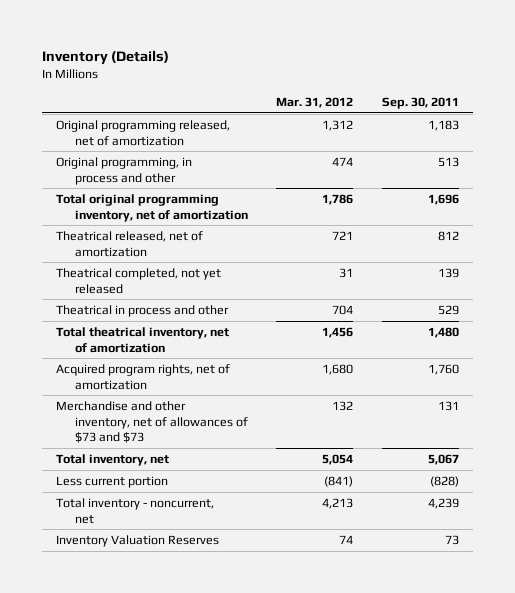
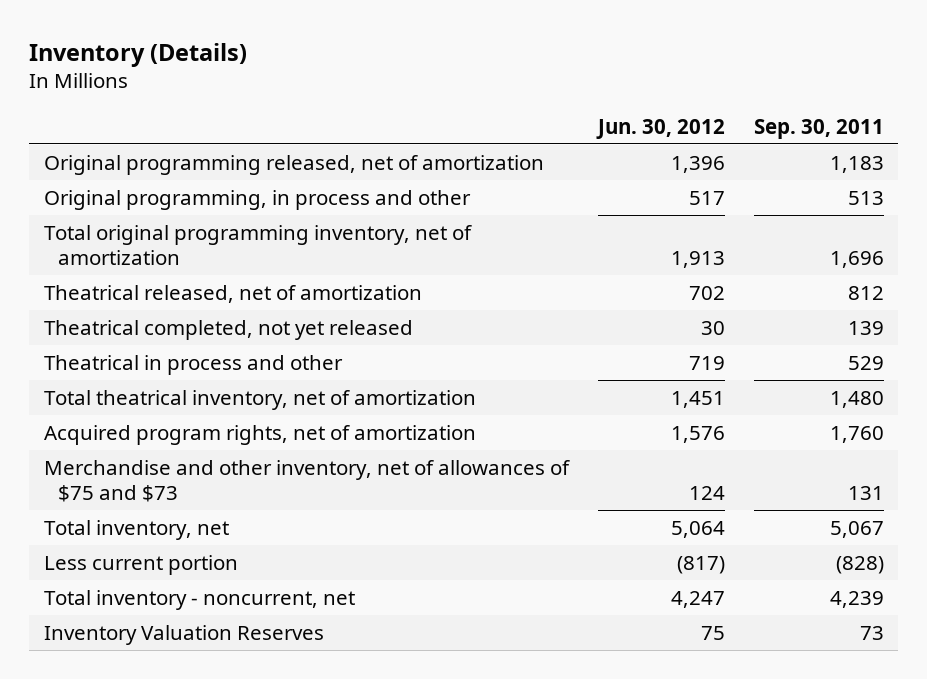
- | Mar. 31, 2012 | Sep. 30, 2011
+ | Jun. 30, 2012 | Sep. 30, 2011
- Merchandise and other inventory, net of allowances of $73 and $73 | 132 | 131
+ Merchandise and other inventory, net of allowances of $75 and $73 | 124 | 131

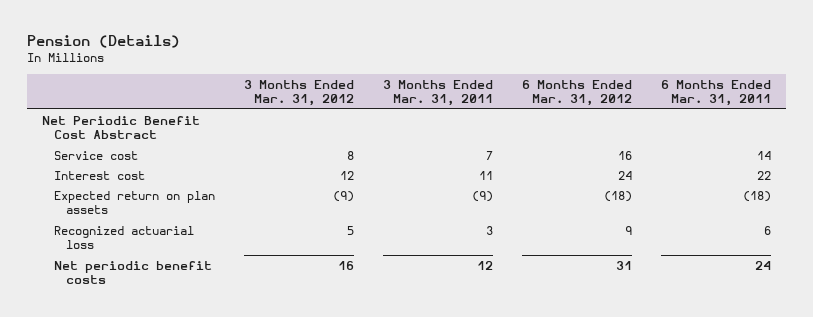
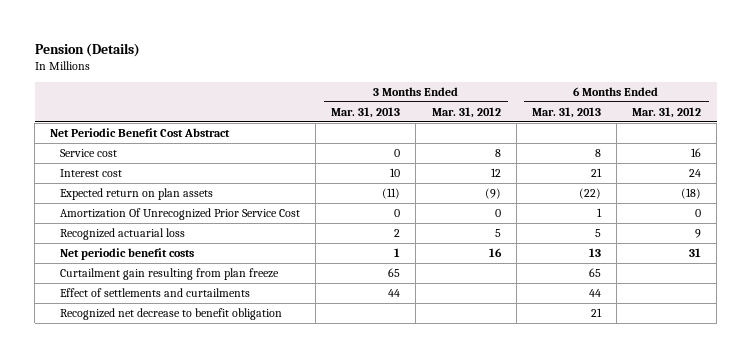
- | 3 Months Ended Mar. 31, 2012 | 3 Months Ended Mar. 31, 2011 | 6 Months Ended Mar. 31, 2012 | 6 Months Ended Mar. 31, 2011
+ | 3 Months Ended Mar. 31, 2013 | 3 Months Ended Mar. 31, 2012 | 6 Months Ended Mar. 31, 2013 | 6 Months Ended Mar. 31, 2012
+ Amortization Of Unrecognized Prior Service Cost | 0 | 0 | 1 | 0
+ Curtailment gain resulting from plan freeze | 65 | | 65 |
+ Effect of settlements and curtailments | 44 | | 44 |
+ Recognized net decrease to benefit obligation | | | 21 |

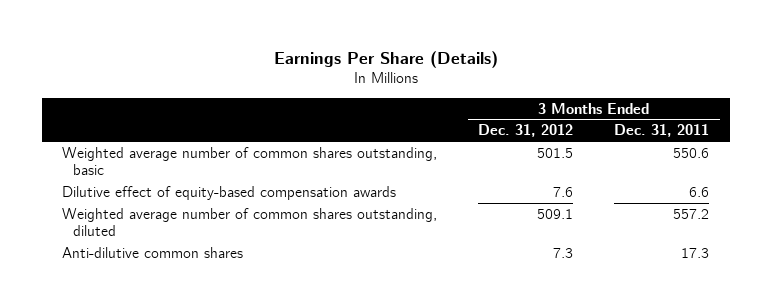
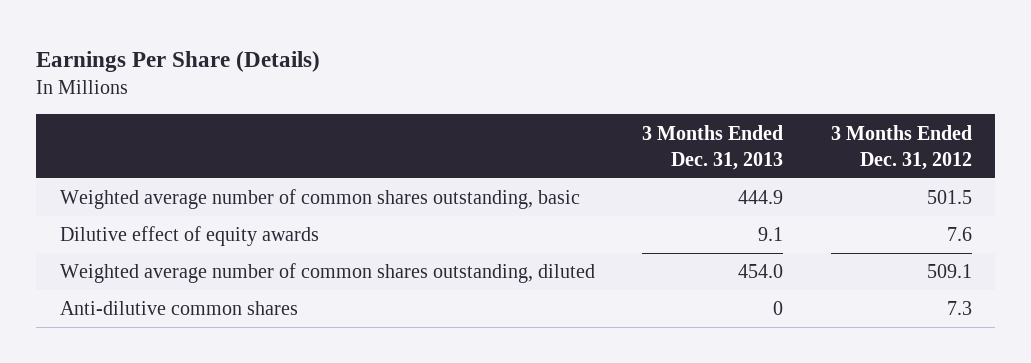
- | 3 Months Ended Dec. 31, 2012 | 3 Months Ended Dec. 31, 2011
+ | 3 Months Ended Dec. 31, 2013 | 3 Months Ended Dec. 31, 2012
- Dilutive effect of equity-based compensation awards | 7.6 | 6.6
+ Dilutive effect of equity awards | 9.1 | 7.6

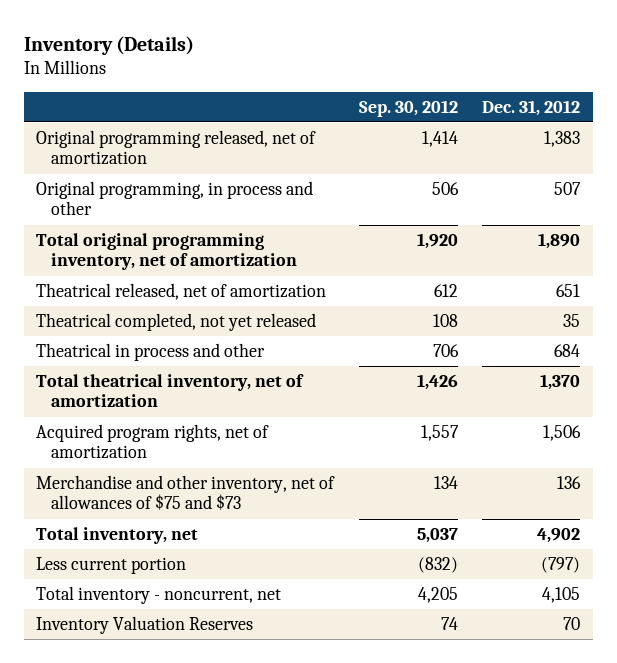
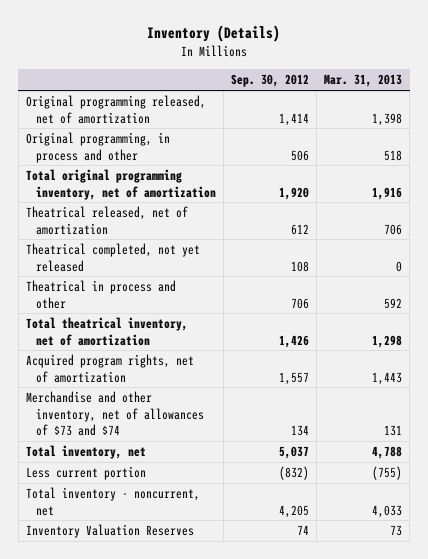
- | Sep. 30, 2012 | Dec. 31, 2012
+ | Sep. 30, 2012 | Mar. 31, 2013
- Merchandise and other inventory, net of allowances of $75 and $73 | 134 | 136
+ Merchandise and other inventory, net of allowances of $73 and $74 | 134 | 131

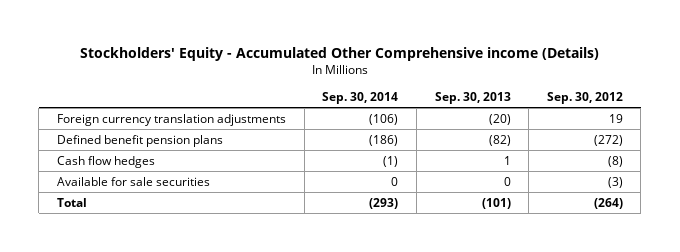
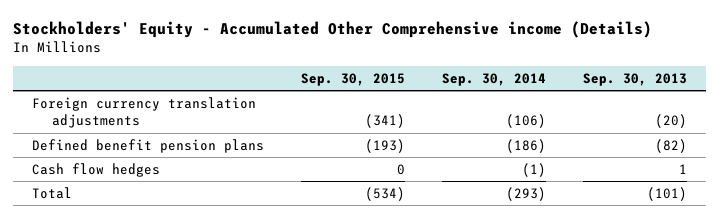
- | Sep. 30, 2014 | Sep. 30, 2013 | Sep. 30, 2012
+ | Sep. 30, 2015 | Sep. 30, 2014 | Sep. 30, 2013
- Available for sale securities | 0 | 0 | (3)

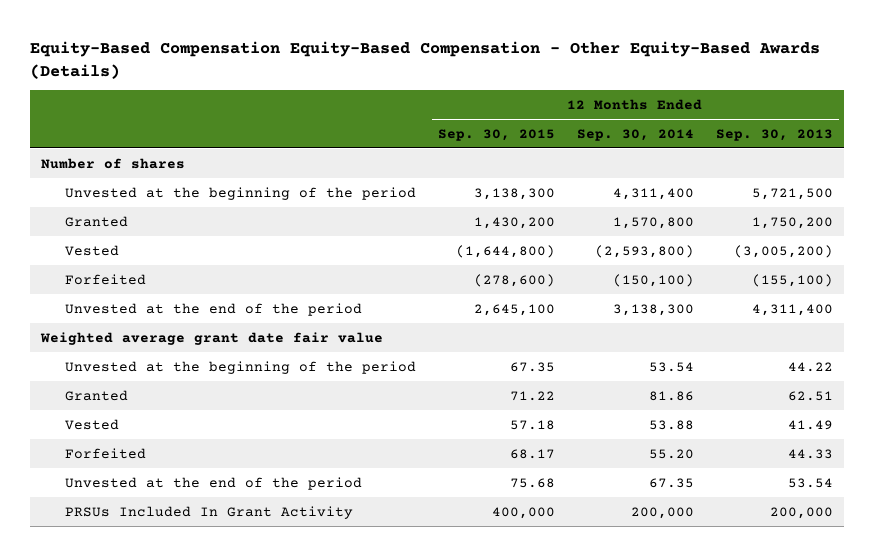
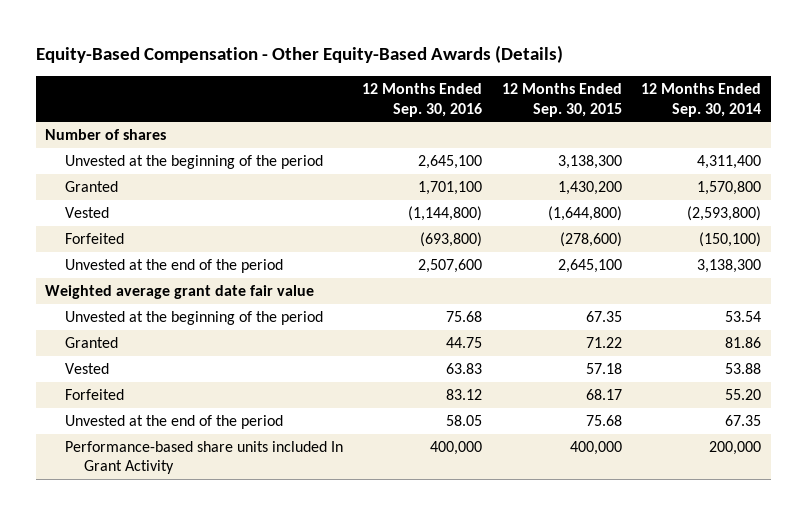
- Equity-Based Compensation Equity-Based Compensation - Other Equity-Based Awards (Details)
+ Equity-Based Compensation - Other Equity-Based Awards (Details)
- | 12 Months Ended Sep. 30, 2015 | 12 Months Ended Sep. 30, 2014 | 12 Months Ended Sep. 30, 2013
+ | 12 Months Ended Sep. 30, 2016 | 12 Months Ended Sep. 30, 2015 | 12 Months Ended Sep. 30, 2014
- PRSUs Included In Grant Activity | 400,000 | 200,000 | 200,000
+ Performance-based share units included In Grant Activity | 400,000 | 400,000 | 200,000

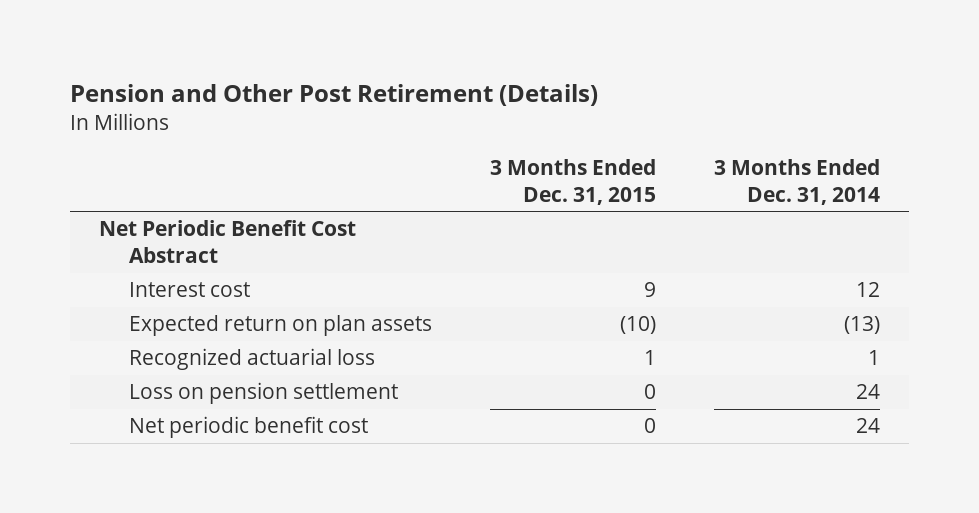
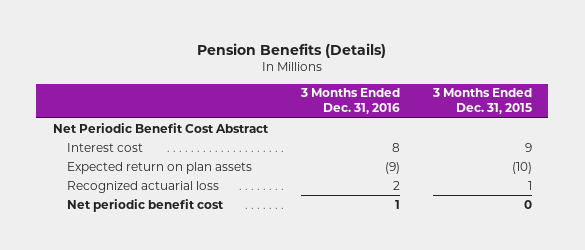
- Pension and Other Post Retirement (Details)
+ Pension Benefits (Details)
- | 3 Months Ended Dec. 31, 2015 | 3 Months Ended Dec. 31, 2014
+ | 3 Months Ended Dec. 31, 2016 | 3 Months Ended Dec. 31, 2015
- Loss on pension settlement | 0 | 24

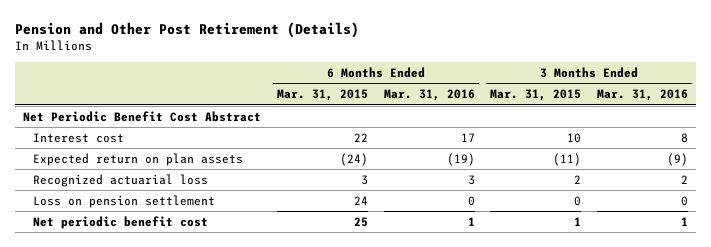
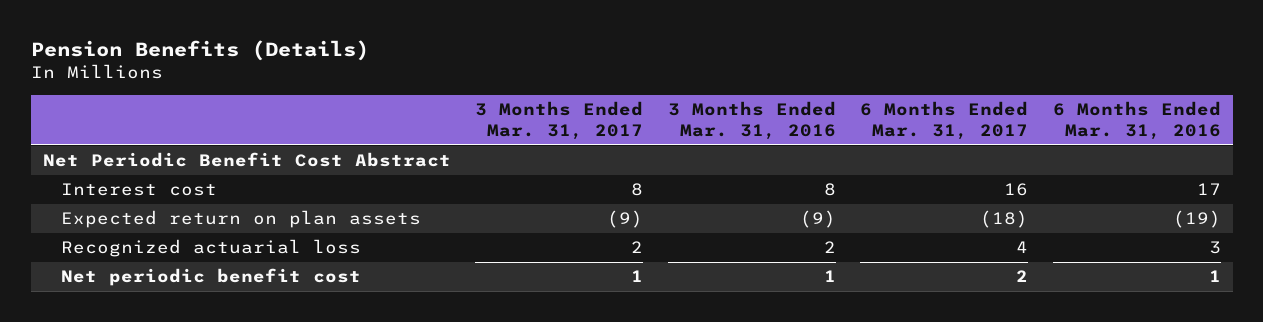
- Pension and Other Post Retirement (Details)
+ Pension Benefits (Details)
- | 6 Months Ended Mar. 31, 2015 | 6 Months Ended Mar. 31, 2016 | 3 Months Ended Mar. 31, 2015 | 3 Months Ended Mar. 31, 2016
+ | 3 Months Ended Mar. 31, 2017 | 3 Months Ended Mar. 31, 2016 | 6 Months Ended Mar. 31, 2017 | 6 Months Ended Mar. 31, 2016
- Loss on pension settlement | 24 | 0 | 0 | 0

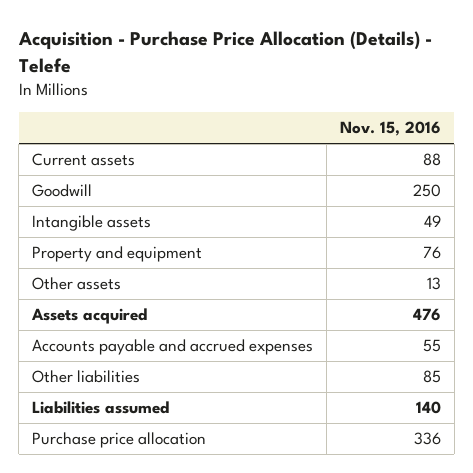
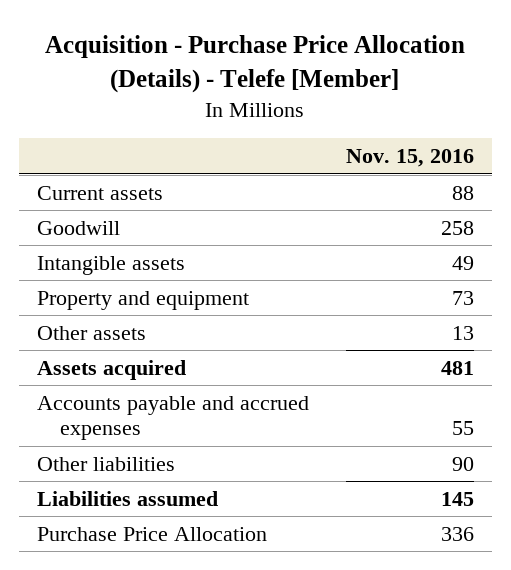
- Acquisition - Purchase Price Allocation (Details) - Telefe
+ Acquisition - Purchase Price Allocation (Details) - Telefe [Member]
- Goodwill | 250
+ Goodwill | 258
- Property and equipment | 76
+ Property and equipment | 73
- Assets acquired | 476
+ Assets acquired | 481
- Other liabilities | 85
- Liabilities assumed | 140
- Purchase price allocation | 336
+ Other liabilities | 90
+ Liabilities assumed | 145
+ Purchase Price Allocation | 336

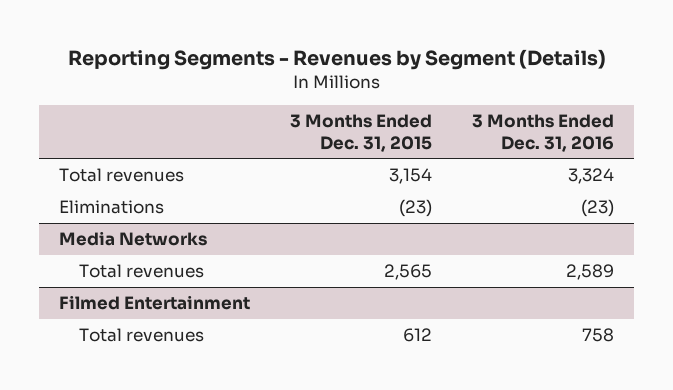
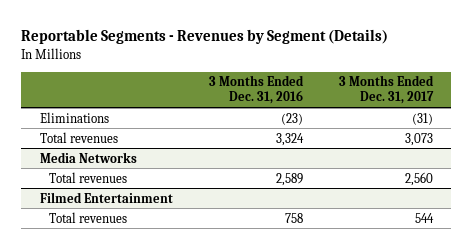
- Reporting Segments - Revenues by Segment (Details)
+ Reportable Segments - Revenues by Segment (Details)
- | 3 Months Ended Dec. 31, 2015 | 3 Months Ended Dec. 31, 2016
+ | 3 Months Ended Dec. 31, 2016 | 3 Months Ended Dec. 31, 2017
moved down: Total revenues | 3,324 | 3,073

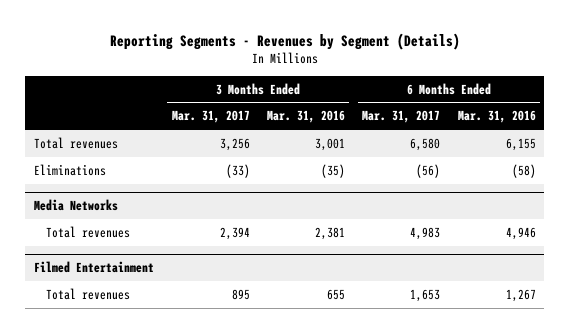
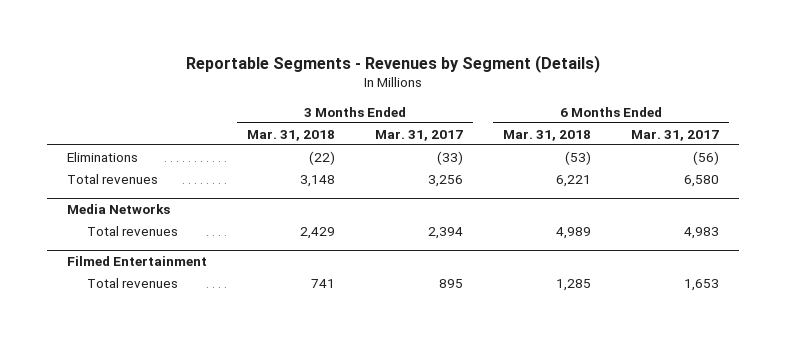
- Reporting Segments - Revenues by Segment (Details)
+ Reportable Segments - Revenues by Segment (Details)
- | 3 Months Ended Mar. 31, 2017 | 3 Months Ended Mar. 31, 2016 | 6 Months Ended Mar. 31, 2017 | 6 Months Ended Mar. 31, 2016
+ | 3 Months Ended Mar. 31, 2018 | 3 Months Ended Mar. 31, 2017 | 6 Months Ended Mar. 31, 2018 | 6 Months Ended Mar. 31, 2017
moved down: Total revenues | 3,148 | 3,256 | 6,221 | 6,580

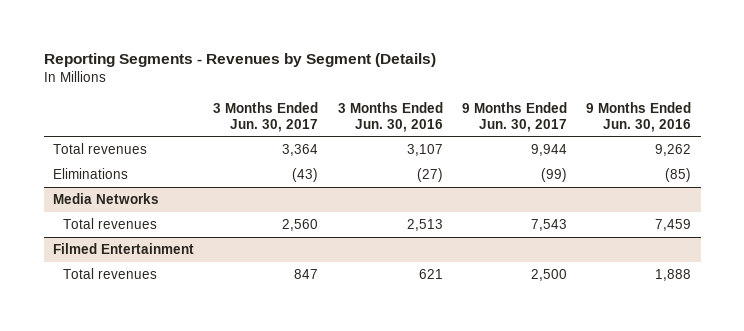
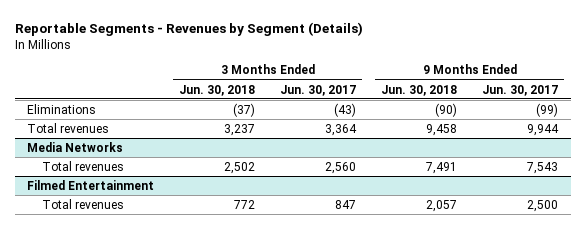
- Reporting Segments - Revenues by Segment (Details)
+ Reportable Segments - Revenues by Segment (Details)
- | 3 Months Ended Jun. 30, 2017 | 3 Months Ended Jun. 30, 2016 | 9 Months Ended Jun. 30, 2017 | 9 Months Ended Jun. 30, 2016
+ | 3 Months Ended Jun. 30, 2018 | 3 Months Ended Jun. 30, 2017 | 9 Months Ended Jun. 30, 2018 | 9 Months Ended Jun. 30, 2017
moved down: Total revenues | 3,237 | 3,364 | 9,458 | 9,944

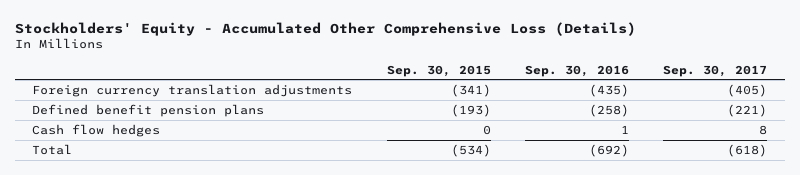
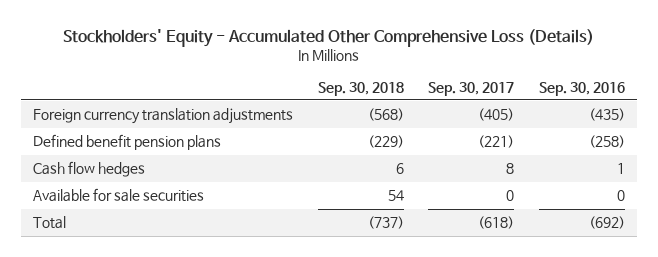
- | Sep. 30, 2015 | Sep. 30, 2016 | Sep. 30, 2017
+ | Sep. 30, 2018 | Sep. 30, 2017 | Sep. 30, 2016
+ Available for sale securities | 54 | 0 | 0

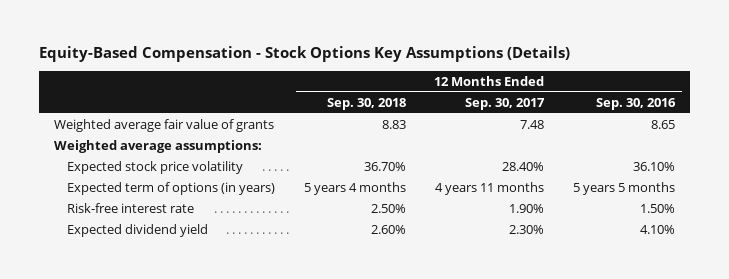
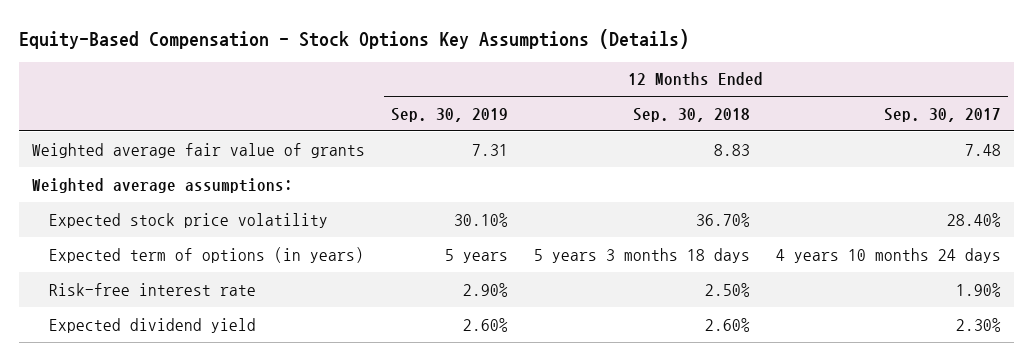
- | 12 Months Ended Sep. 30, 2018 | 12 Months Ended Sep. 30, 2017 | 12 Months Ended Sep. 30, 2016
+ | 12 Months Ended Sep. 30, 2019 | 12 Months Ended Sep. 30, 2018 | 12 Months Ended Sep. 30, 2017
- Expected term of options (in years) | 5 years 4 months | 4 years 11 months | 5 years 5 months
+ Expected term of options (in years) | 5 years | 5 years 3 months 18 days | 4 years 10 months 24 days

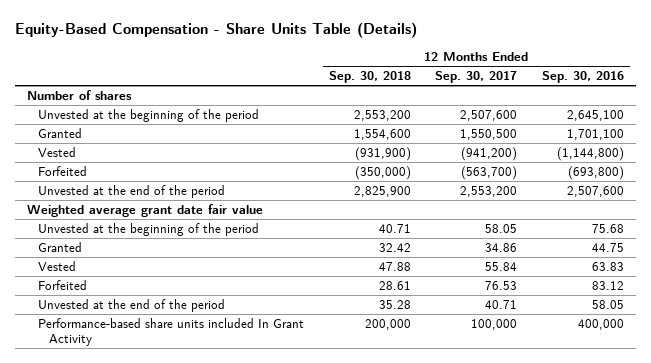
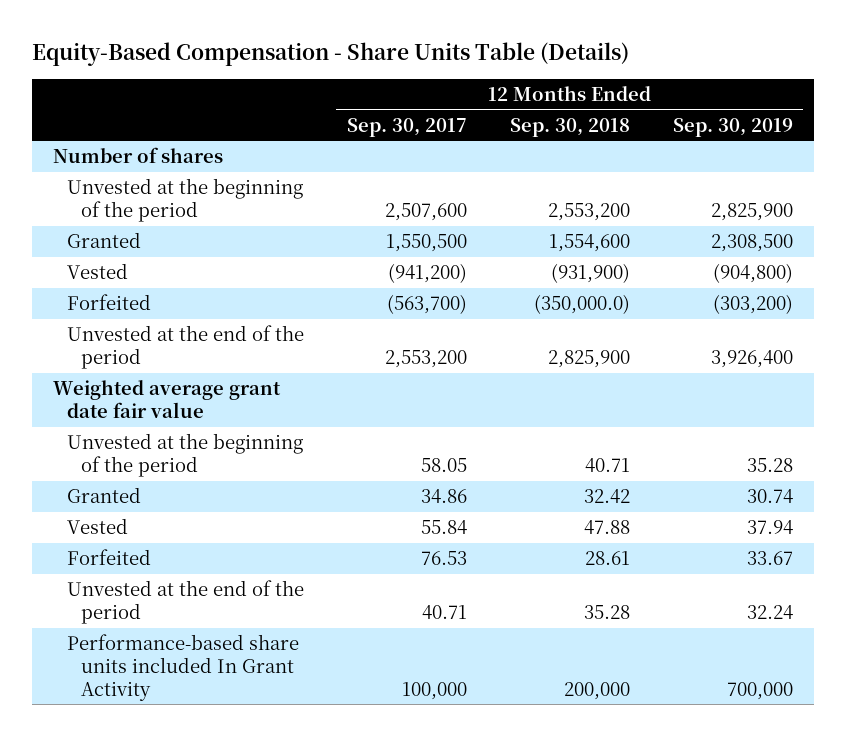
- | 12 Months Ended Sep. 30, 2018 | 12 Months Ended Sep. 30, 2017 | 12 Months Ended Sep. 30, 2016
+ | 12 Months Ended Sep. 30, 2017 | 12 Months Ended Sep. 30, 2018 | 12 Months Ended Sep. 30, 2019
- Forfeited | (350,000) | (563,700) | (693,800)
+ Forfeited | (563,700) | (350,000.0) | (303,200)

